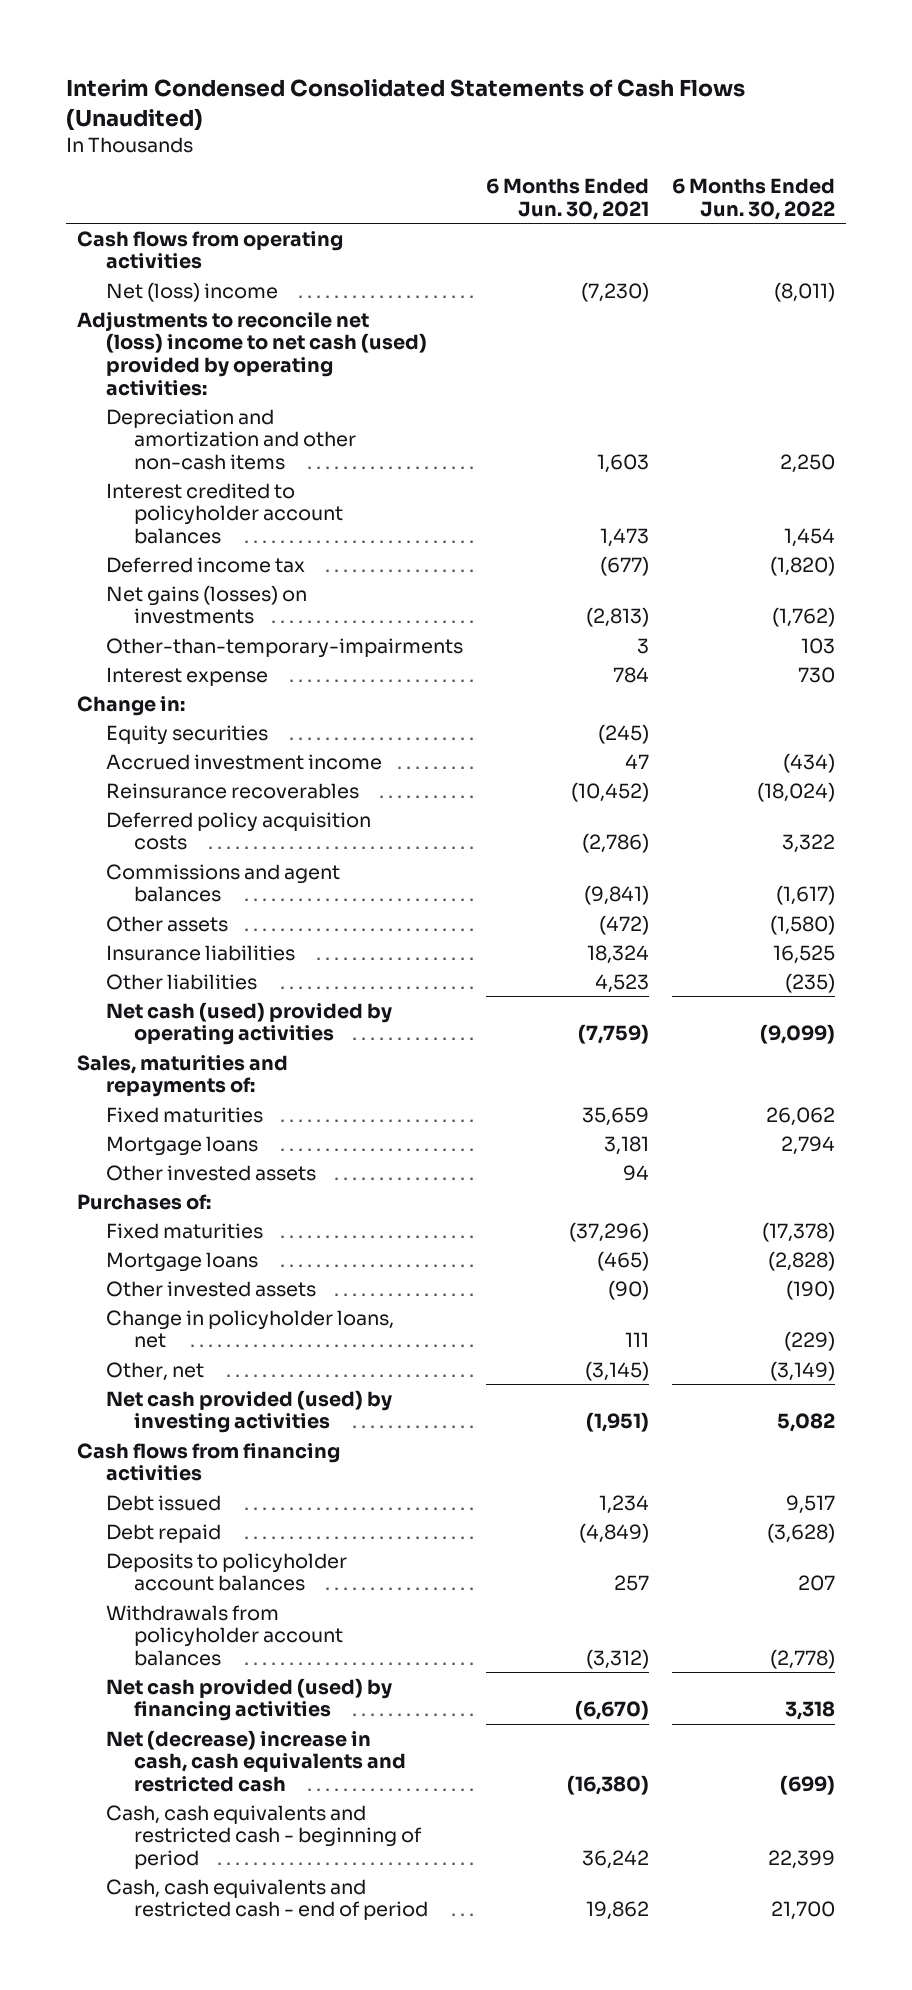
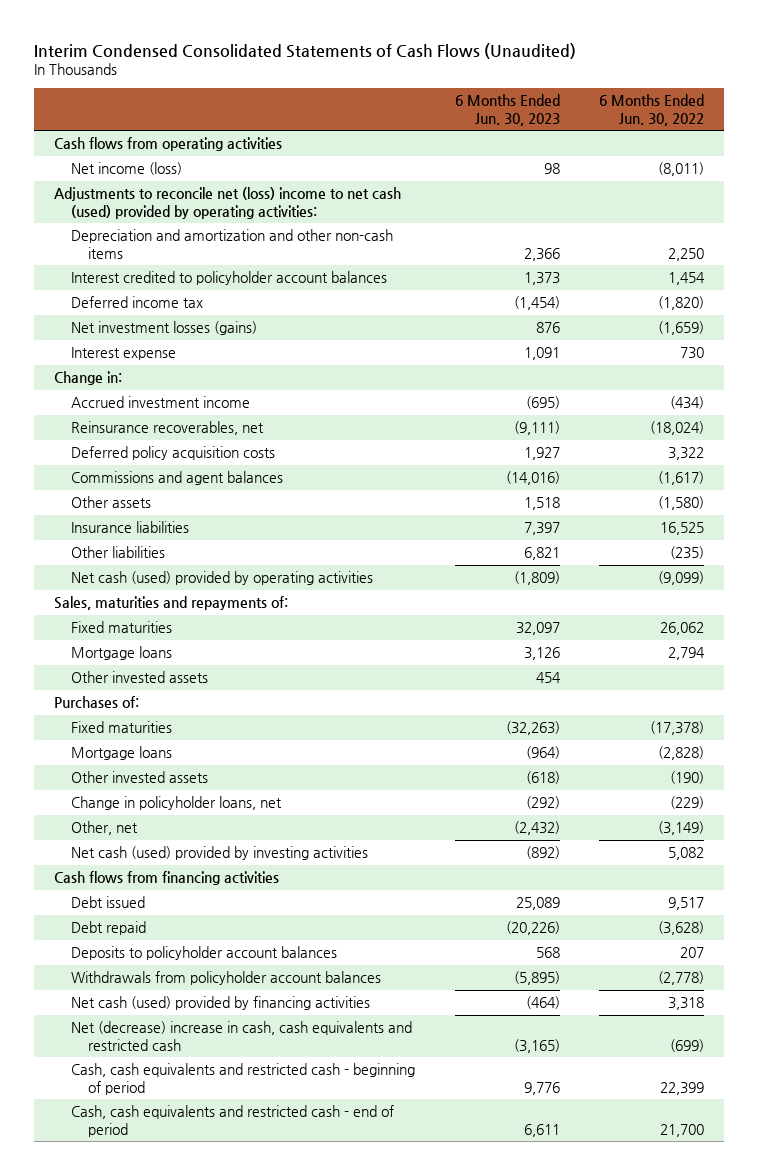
- | 6 Months Ended Jun. 30, 2021 | 6 Months Ended Jun. 30, 2022
+ | 6 Months Ended Jun. 30, 2023 | 6 Months Ended Jun. 30, 2022
- Net (loss) income | (7,230) | (8,011)
+ Net income (loss) | 98 | (8,011)
- Net gains (losses) on investments | (2,813) | (1,762)
- Other-than-temporary-impairments | 3 | 103
+ Net investment losses (gains) | 876 | (1,659)
- Equity securities | (245) |
- Reinsurance recoverables | (10,452) | (18,024)
+ Reinsurance recoverables, net | (9,111) | (18,024)
- Net cash provided (used) by investing activities | (1,951) | 5,082
+ Net cash (used) provided by investing activities | (892) | 5,082
- Net cash provided (used) by financing activities | (6,670) | 3,318
+ Net cash (used) provided by financing activities | (464) | 3,318

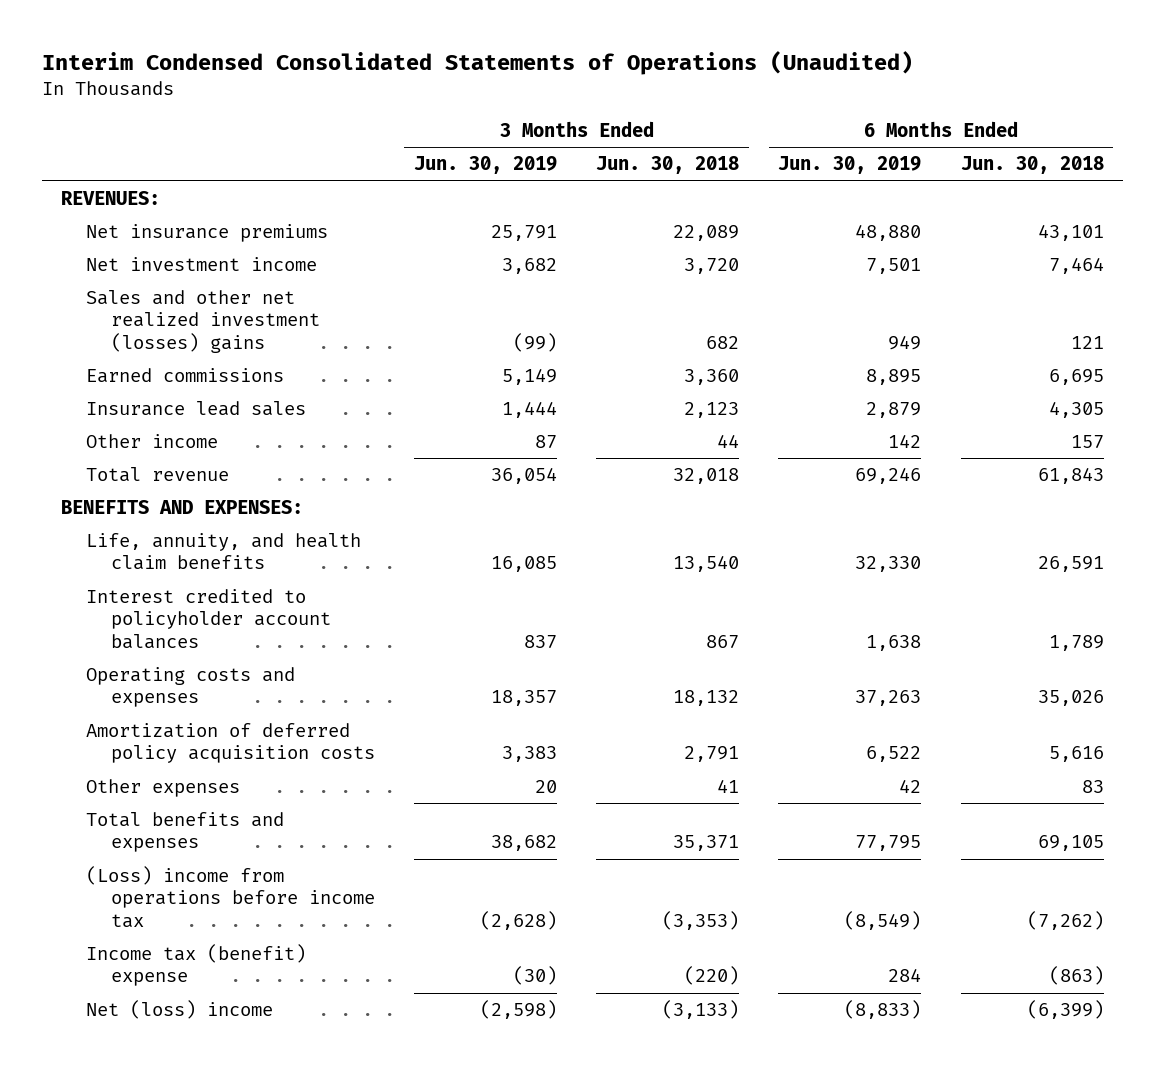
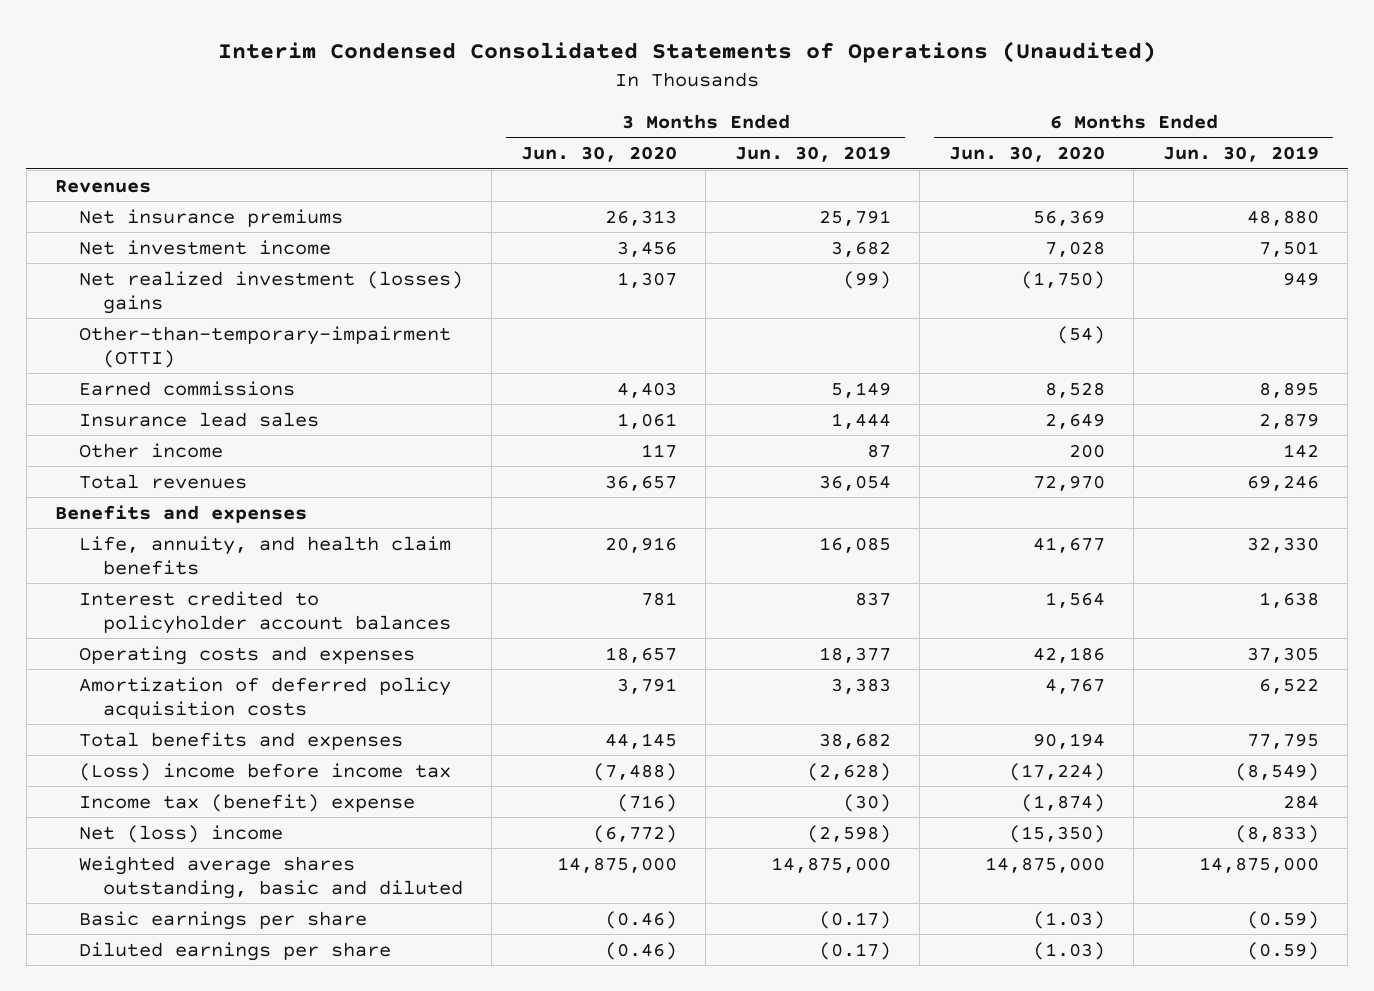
- | 3 Months Ended Jun. 30, 2019 | 3 Months Ended Jun. 30, 2018 | 6 Months Ended Jun. 30, 2019 | 6 Months Ended Jun. 30, 2018
+ | 3 Months Ended Jun. 30, 2020 | 3 Months Ended Jun. 30, 2019 | 6 Months Ended Jun. 30, 2020 | 6 Months Ended Jun. 30, 2019
- REVENUES:
+ Revenues
- Sales and other net realized investment (losses) gains | (99) | 682 | 949 | 121
+ Net realized investment (losses) gains | 1,307 | (99) | (1,750) | 949
+ Other-than-temporary-impairment (OTTI) | | | (54) |
- Total revenue | 36,054 | 32,018 | 69,246 | 61,843
- BENEFITS AND EXPENSES:
+ Total revenues | 36,657 | 36,054 | 72,970 | 69,246
+ Benefits and expenses
- Operating costs and expenses | 18,357 | 18,132 | 37,263 | 35,026
+ Operating costs and expenses | 18,657 | 18,377 | 42,186 | 37,305
- Other expenses | 20 | 41 | 42 | 83
- (Loss) income from operations before income tax | (2,628) | (3,353) | (8,549) | (7,262)
+ (Loss) income before income tax | (7,488) | (2,628) | (17,224) | (8,549)
+ Weighted average shares outstanding, basic and diluted | 14,875,000 | 14,875,000 | 14,875,000 | 14,875,000
+ Basic earnings per share | (0.46) | (0.17) | (1.03) | (0.59)
+ Diluted earnings per share | (0.46) | (0.17) | (1.03) | (0.59)

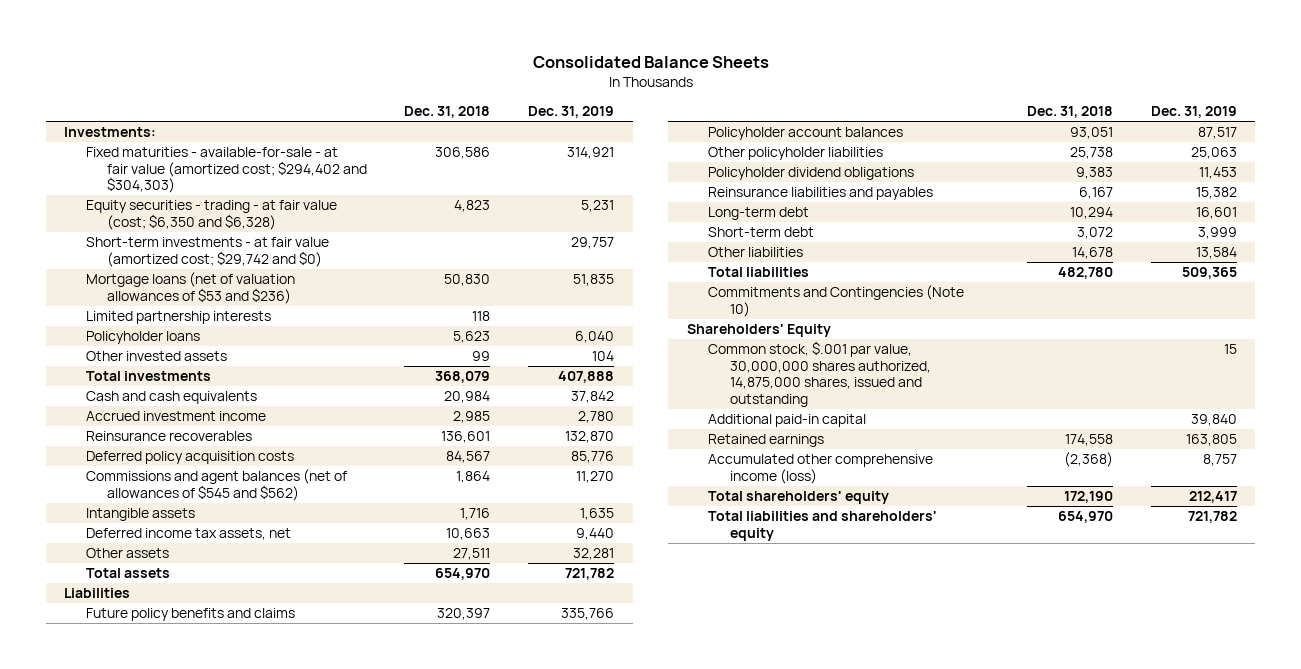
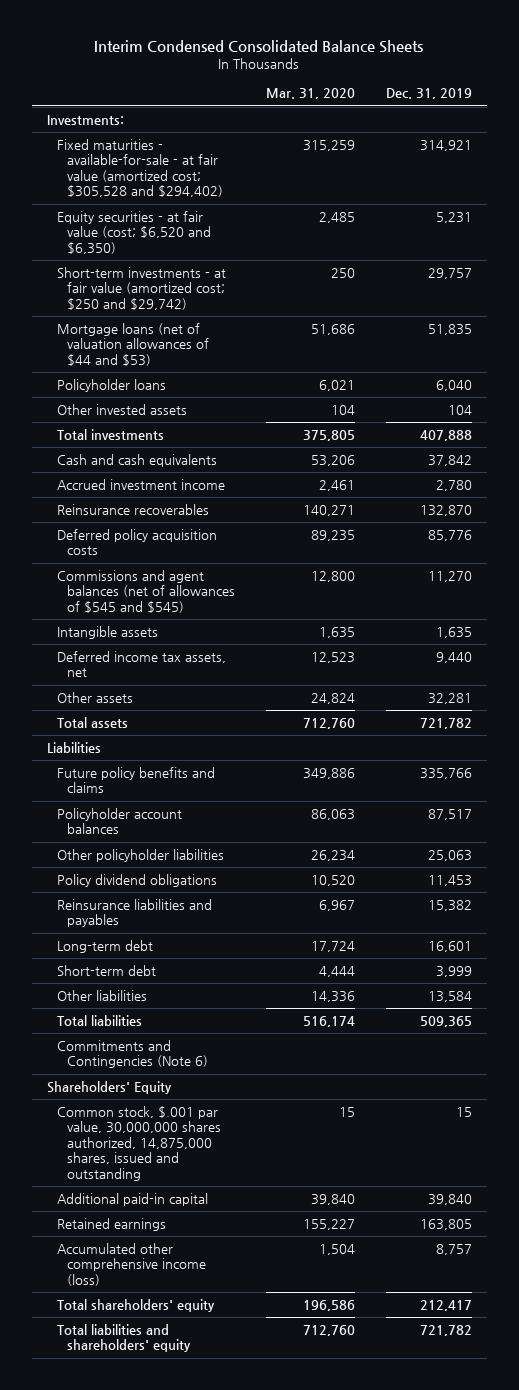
- Consolidated Balance Sheets
+ Interim Condensed Consolidated Balance Sheets
- | Dec. 31, 2018 | Dec. 31, 2019
+ | Mar. 31, 2020 | Dec. 31, 2019
- Fixed maturities - available-for-sale - at fair value (amortized cost; $294,402 and $304,303) | 306,586 | 314,921
- Equity securities - trading - at fair value (cost; $6,350 and $6,328) | 4,823 | 5,231
- Short-term investments - at fair value (amortized cost; $29,742 and $0) | | 29,757
- Mortgage loans (net of valuation allowances of $53 and $236) | 50,830 | 51,835
- Limited partnership interests | 118 |
+ Fixed maturities - available-for-sale - at fair value (amortized cost; $305,528 and $294,402) | 315,259 | 314,921
+ Equity securities - at fair value (cost; $6,520 and $6,350) | 2,485 | 5,231
+ Short-term investments - at fair value (amortized cost; $250 and $29,742) | 250 | 29,757
+ Mortgage loans (net of valuation allowances of $44 and $53) | 51,686 | 51,835
- Commissions and agent balances (net of allowances of $545 and $562) | 1,864 | 11,270
+ Commissions and agent balances (net of allowances of $545 and $545) | 12,800 | 11,270
- Policyholder dividend obligations | 9,383 | 11,453
+ Policy dividend obligations | 10,520 | 11,453
- Commitments and Contingencies (Note 10)
+ Commitments and Contingencies (Note 6)

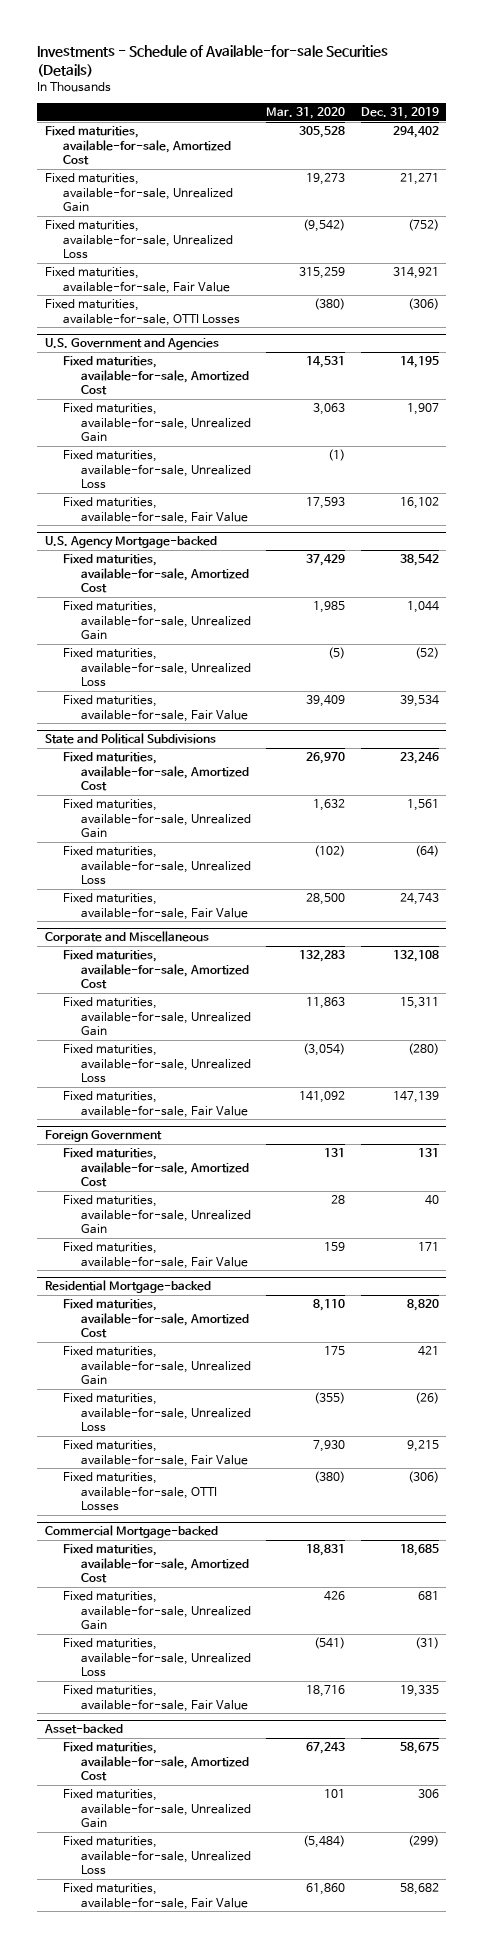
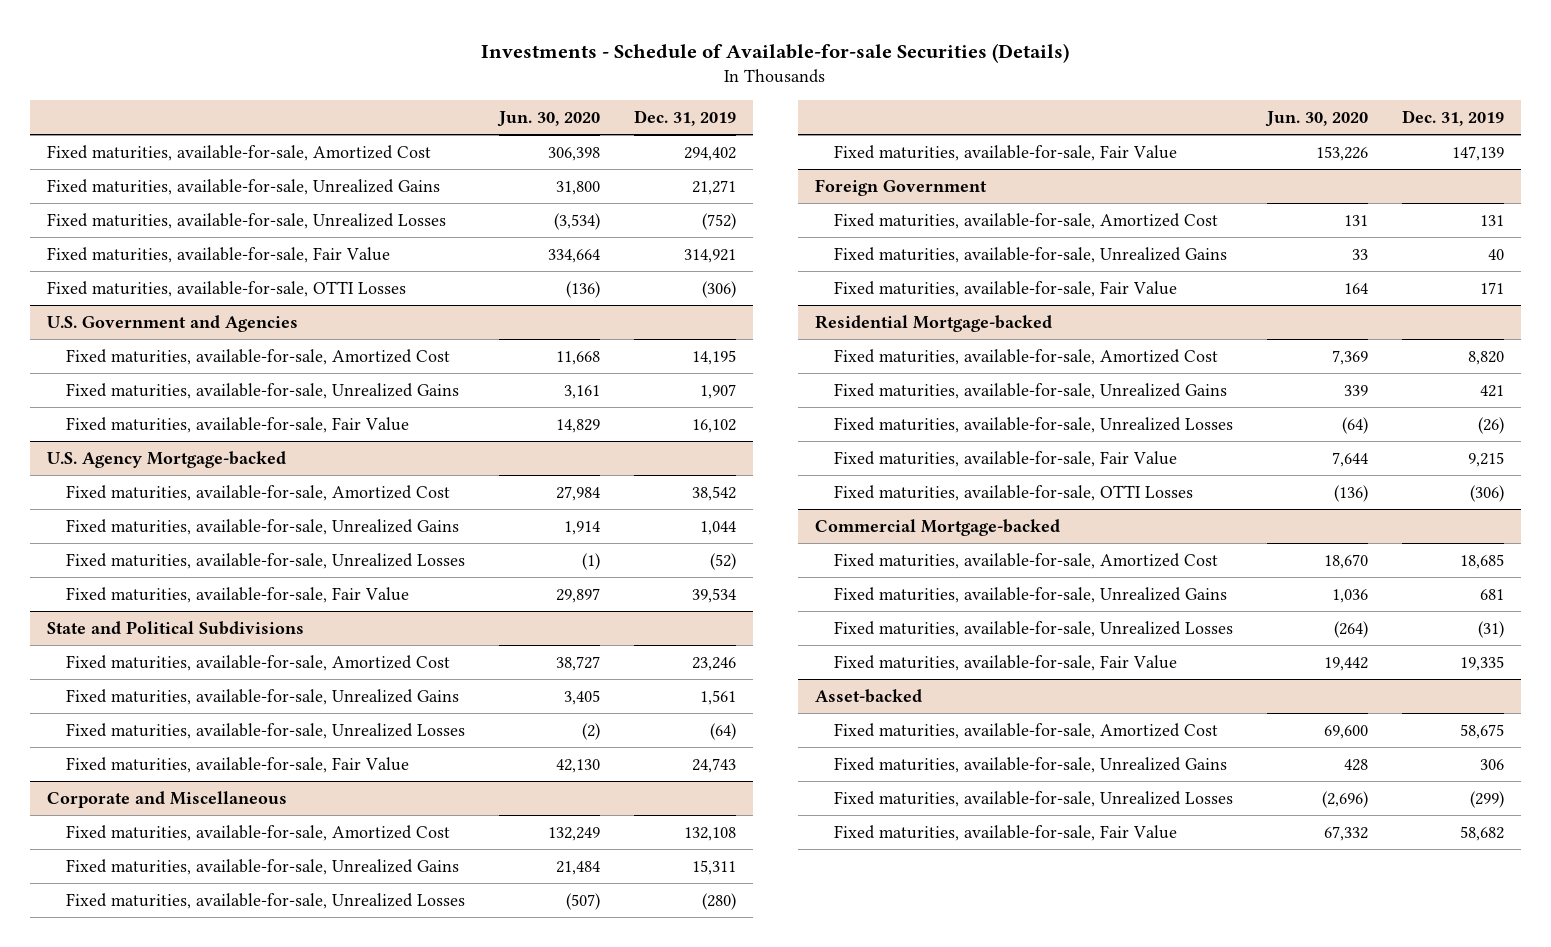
- | Mar. 31, 2020 | Dec. 31, 2019
+ | Jun. 30, 2020 | Dec. 31, 2019
- Fixed maturities, available-for-sale, Unrealized Gain | 19,273 | 21,271
- Fixed maturities, available-for-sale, Unrealized Loss | (9,542) | (752)
+ Fixed maturities, available-for-sale, Unrealized Gains | 31,800 | 21,271
+ Fixed maturities, available-for-sale, Unrealized Losses | (3,534) | (752)
@ U.S. Government and Agencies
- Fixed maturities, available-for-sale, Unrealized Gain | 3,063 | 1,907
- Fixed maturities, available-for-sale, Unrealized Loss | (1) |
+ Fixed maturities, available-for-sale, Unrealized Gains | 3,161 | 1,907
@ U.S. Agency Mortgage-backed
- Fixed maturities, available-for-sale, Unrealized Gain | 1,985 | 1,044
- Fixed maturities, available-for-sale, Unrealized Loss | (5) | (52)
+ Fixed maturities, available-for-sale, Unrealized Gains | 1,914 | 1,044
+ Fixed maturities, available-for-sale, Unrealized Losses | (1) | (52)
@ State and Political Subdivisions
- Fixed maturities, available-for-sale, Unrealized Gain | 1,632 | 1,561
- Fixed maturities, available-for-sale, Unrealized Loss | (102) | (64)
+ Fixed maturities, available-for-sale, Unrealized Gains | 3,405 | 1,561
+ Fixed maturities, available-for-sale, Unrealized Losses | (2) | (64)
@ Corporate and Miscellaneous
- Fixed maturities, available-for-sale, Unrealized Gain | 11,863 | 15,311
- Fixed maturities, available-for-sale, Unrealized Loss | (3,054) | (280)
+ Fixed maturities, available-for-sale, Unrealized Gains | 21,484 | 15,311
+ Fixed maturities, available-for-sale, Unrealized Losses | (507) | (280)
@ Foreign Government
- Fixed maturities, available-for-sale, Unrealized Gain | 28 | 40
+ Fixed maturities, available-for-sale, Unrealized Gains | 33 | 40
@ Residential Mortgage-backed
- Fixed maturities, available-for-sale, Unrealized Gain | 175 | 421
- Fixed maturities, available-for-sale, Unrealized Loss | (355) | (26)
+ Fixed maturities, available-for-sale, Unrealized Gains | 339 | 421
+ Fixed maturities, available-for-sale, Unrealized Losses | (64) | (26)
@ Commercial Mortgage-backed
- Fixed maturities, available-for-sale, Unrealized Gain | 426 | 681
- Fixed maturities, available-for-sale, Unrealized Loss | (541) | (31)
+ Fixed maturities, available-for-sale, Unrealized Gains | 1,036 | 681
+ Fixed maturities, available-for-sale, Unrealized Losses | (264) | (31)
@ Asset-backed
- Fixed maturities, available-for-sale, Unrealized Gain | 101 | 306
- Fixed maturities, available-for-sale, Unrealized Loss | (5,484) | (299)
+ Fixed maturities, available-for-sale, Unrealized Gains | 428 | 306
+ Fixed maturities, available-for-sale, Unrealized Losses | (2,696) | (299)

